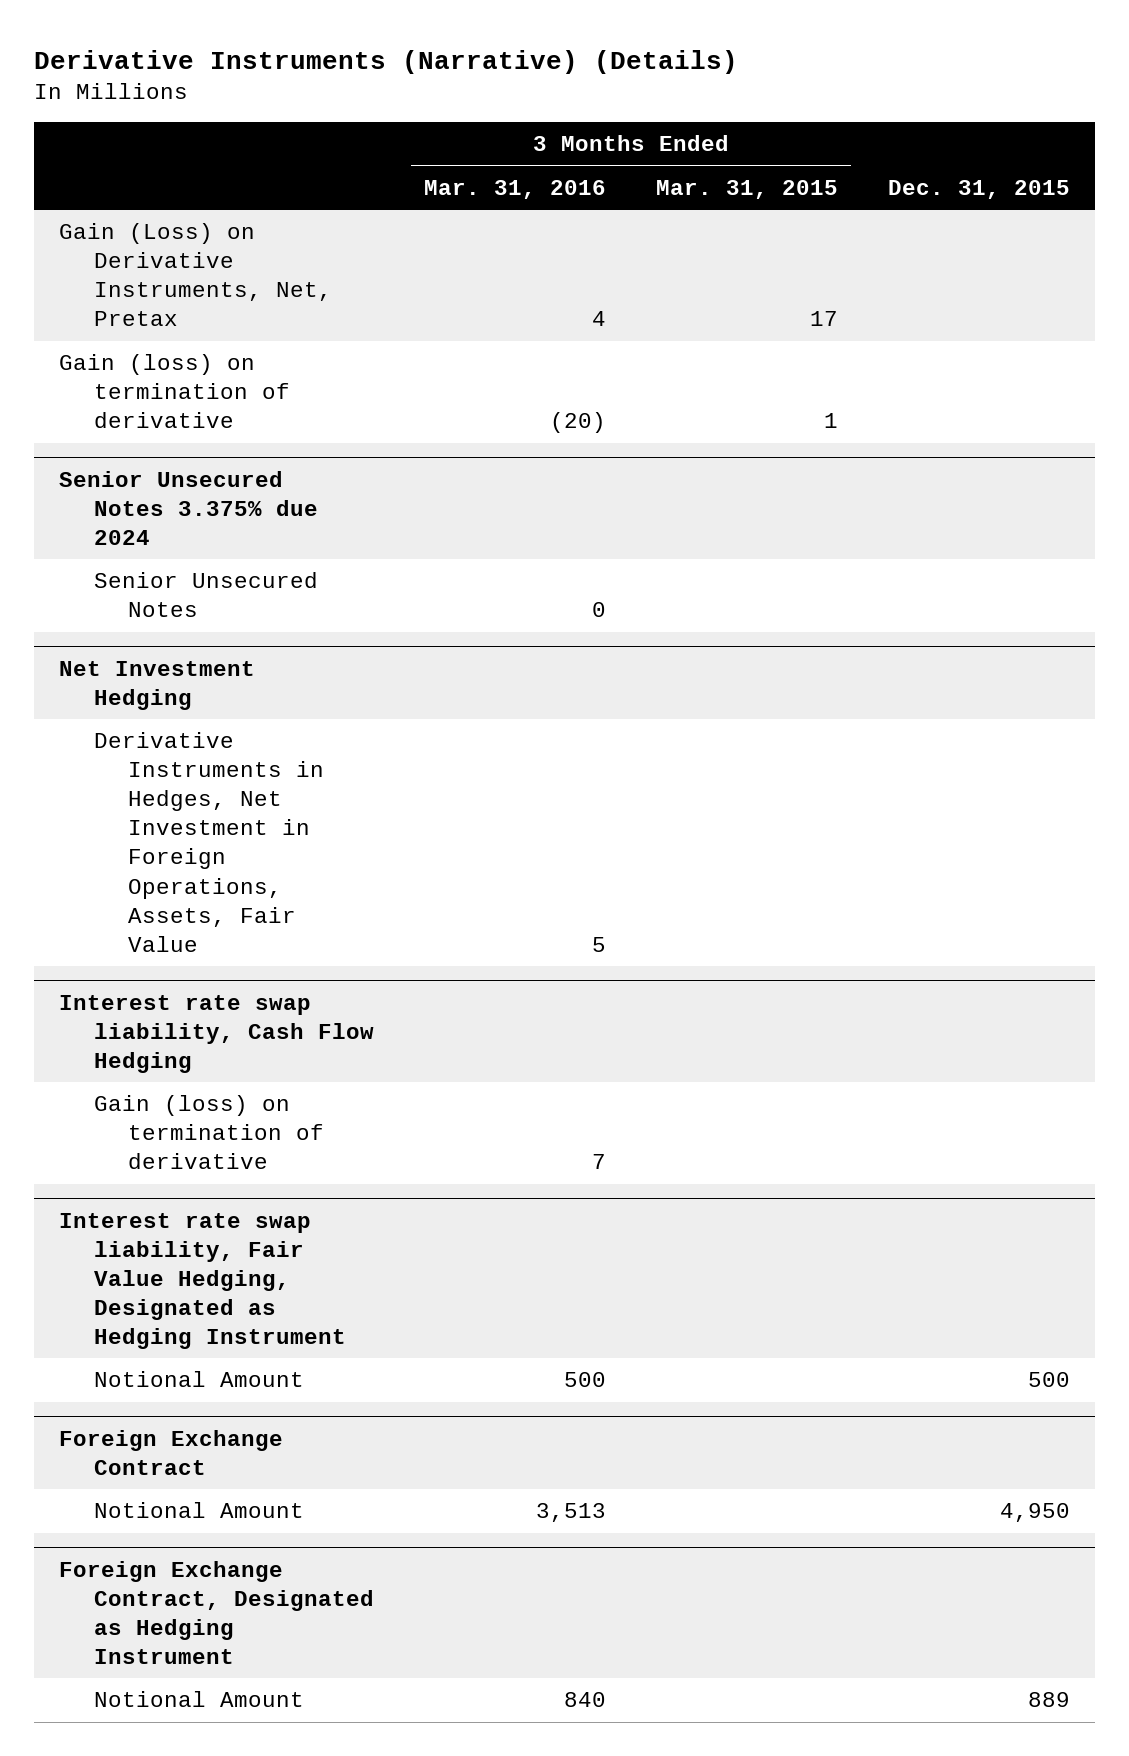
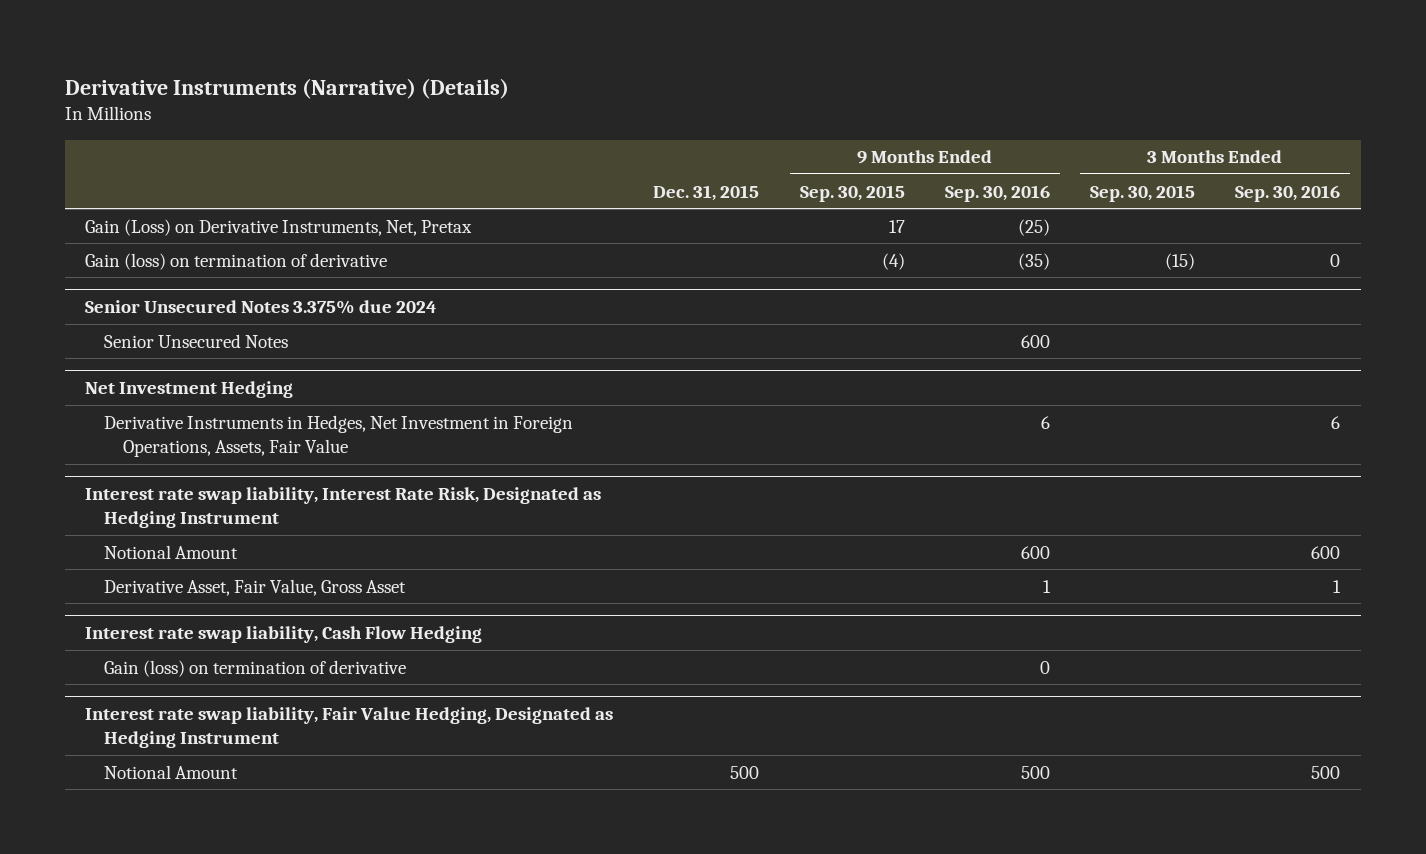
- | 3 Months Ended Mar. 31, 2016 | 3 Months Ended Mar. 31, 2015 | Dec. 31, 2015
+ | Dec. 31, 2015 | 9 Months Ended Sep. 30, 2015 | 9 Months Ended Sep. 30, 2016 | 3 Months Ended Sep. 30, 2015 | 3 Months Ended Sep. 30, 2016
+ Interest rate swap liability, Interest Rate Risk, Designated as Hedging Instrument
+ Notional Amount | | | 600 | | 600
+ Derivative Asset, Fair Value, Gross Asset | | | 1 | | 1
- Foreign Exchange Contract
- Notional Amount | 3,513 | | 4,950
- Foreign Exchange Contract, Designated as Hedging Instrument
- Notional Amount | 840 | | 889

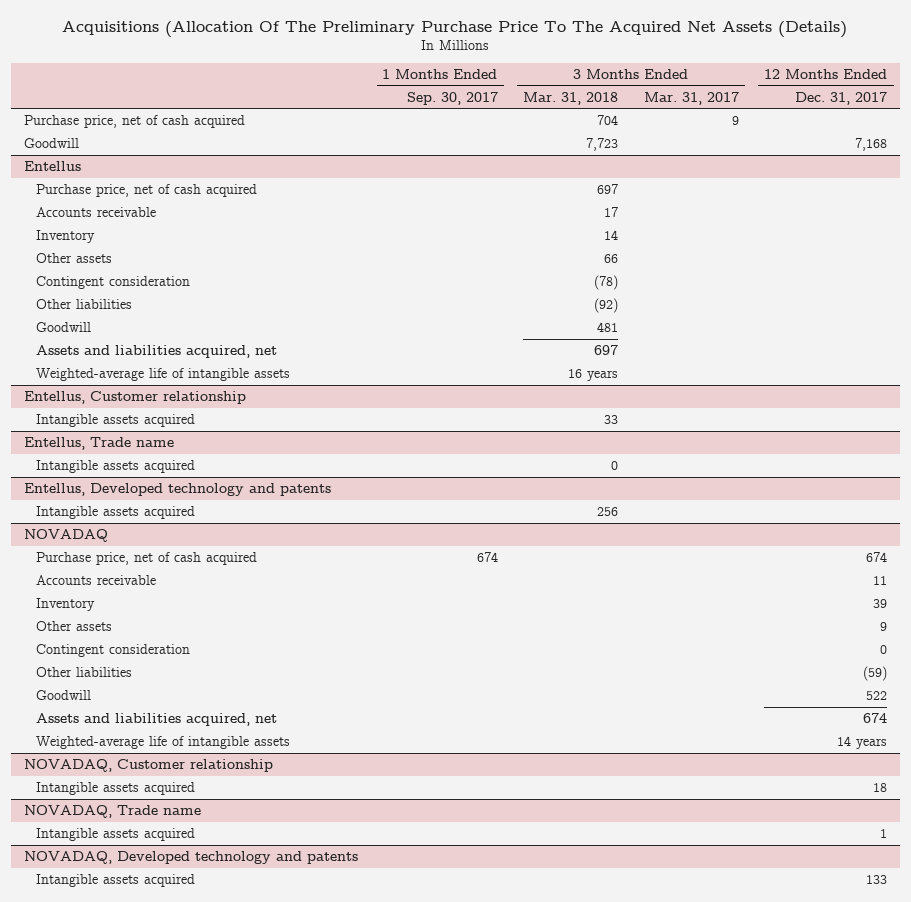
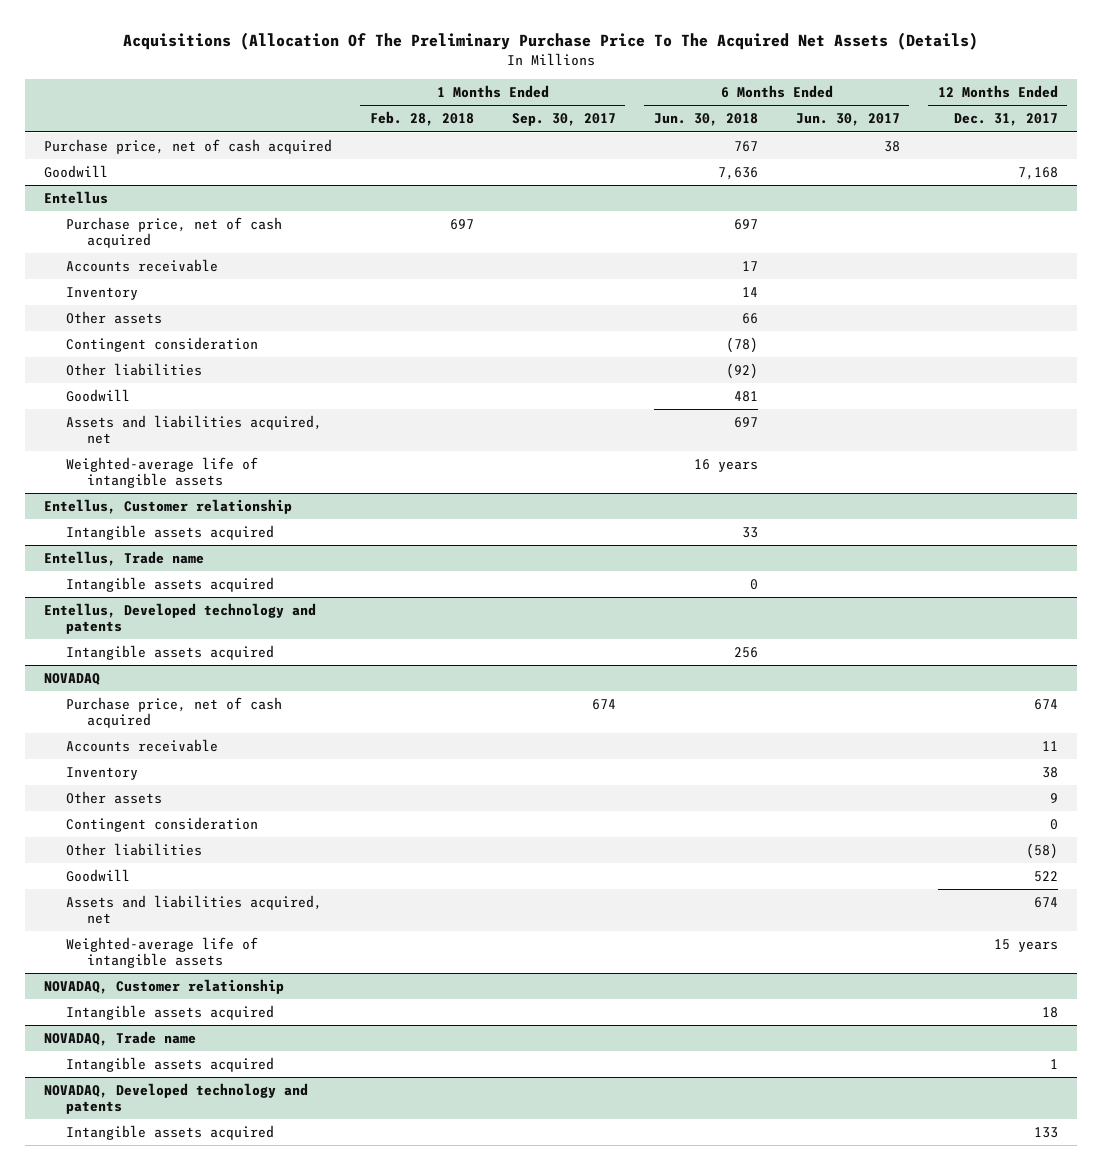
- | 1 Months Ended Sep. 30, 2017 | 3 Months Ended Mar. 31, 2018 | 3 Months Ended Mar. 31, 2017 | 12 Months Ended Dec. 31, 2017
+ | 1 Months Ended Feb. 28, 2018 | 1 Months Ended Sep. 30, 2017 | 6 Months Ended Jun. 30, 2018 | 6 Months Ended Jun. 30, 2017 | 12 Months Ended Dec. 31, 2017
@ NOVADAQ
- Inventory | | | | 39
+ Inventory | | | | | 38
- Other liabilities | | | | (59)
+ Other liabilities | | | | | (58)
- Weighted-average life of intangible assets | | | | 14 years
+ Weighted-average life of intangible assets | | | | | 15 years

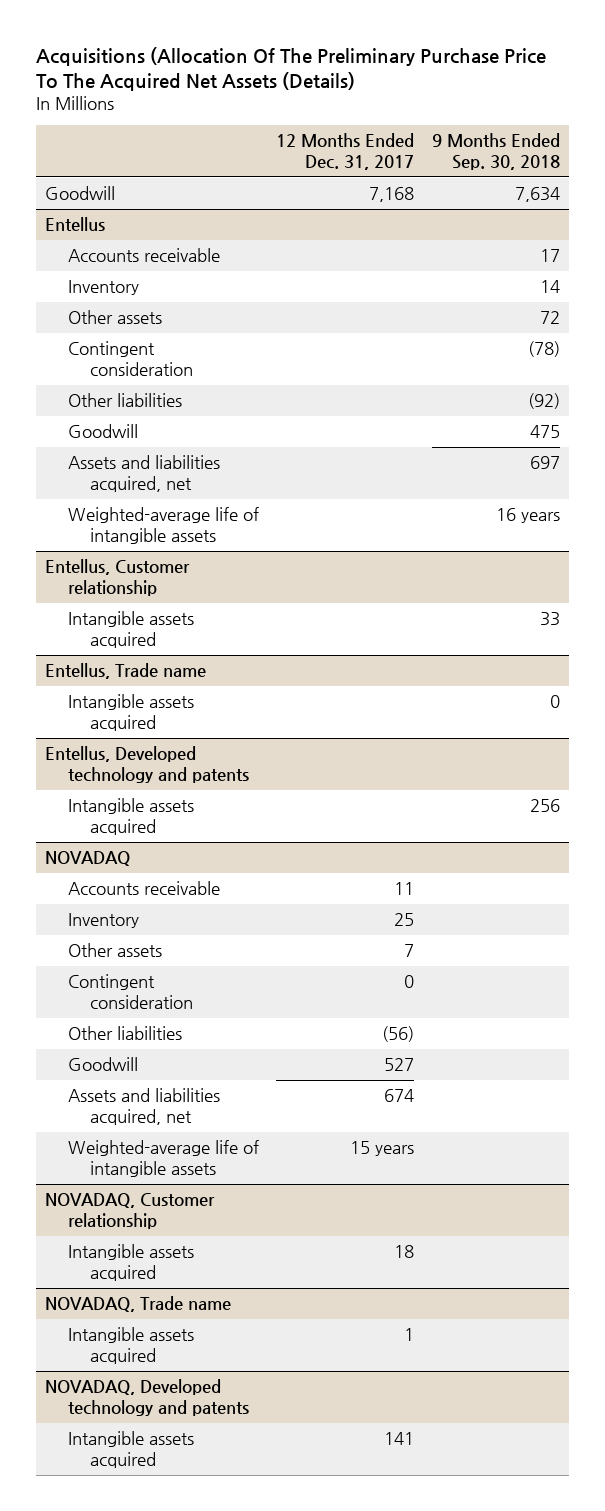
- | 1 Months Ended Feb. 28, 2018 | 1 Months Ended Sep. 30, 2017 | 6 Months Ended Jun. 30, 2018 | 6 Months Ended Jun. 30, 2017 | 12 Months Ended Dec. 31, 2017
+ | 12 Months Ended Dec. 31, 2017 | 9 Months Ended Sep. 30, 2018
- Purchase price, net of cash acquired | | | 767 | 38 |
@ Entellus
- Purchase price, net of cash acquired | 697 | | 697 | |
@ NOVADAQ
- Purchase price, net of cash acquired | | 674 | | | 674
- Inventory | | | | | 38
- Other assets | | | | | 9
+ Inventory | 25 |
+ Other assets | 7 |
- Other liabilities | | | | | (58)
- Goodwill | | | | | 522
+ Other liabilities | (56) |
+ Goodwill | 527 |
@ NOVADAQ, Developed technology and patents
- Intangible assets acquired | | | | | 133
+ Intangible assets acquired | 141 |

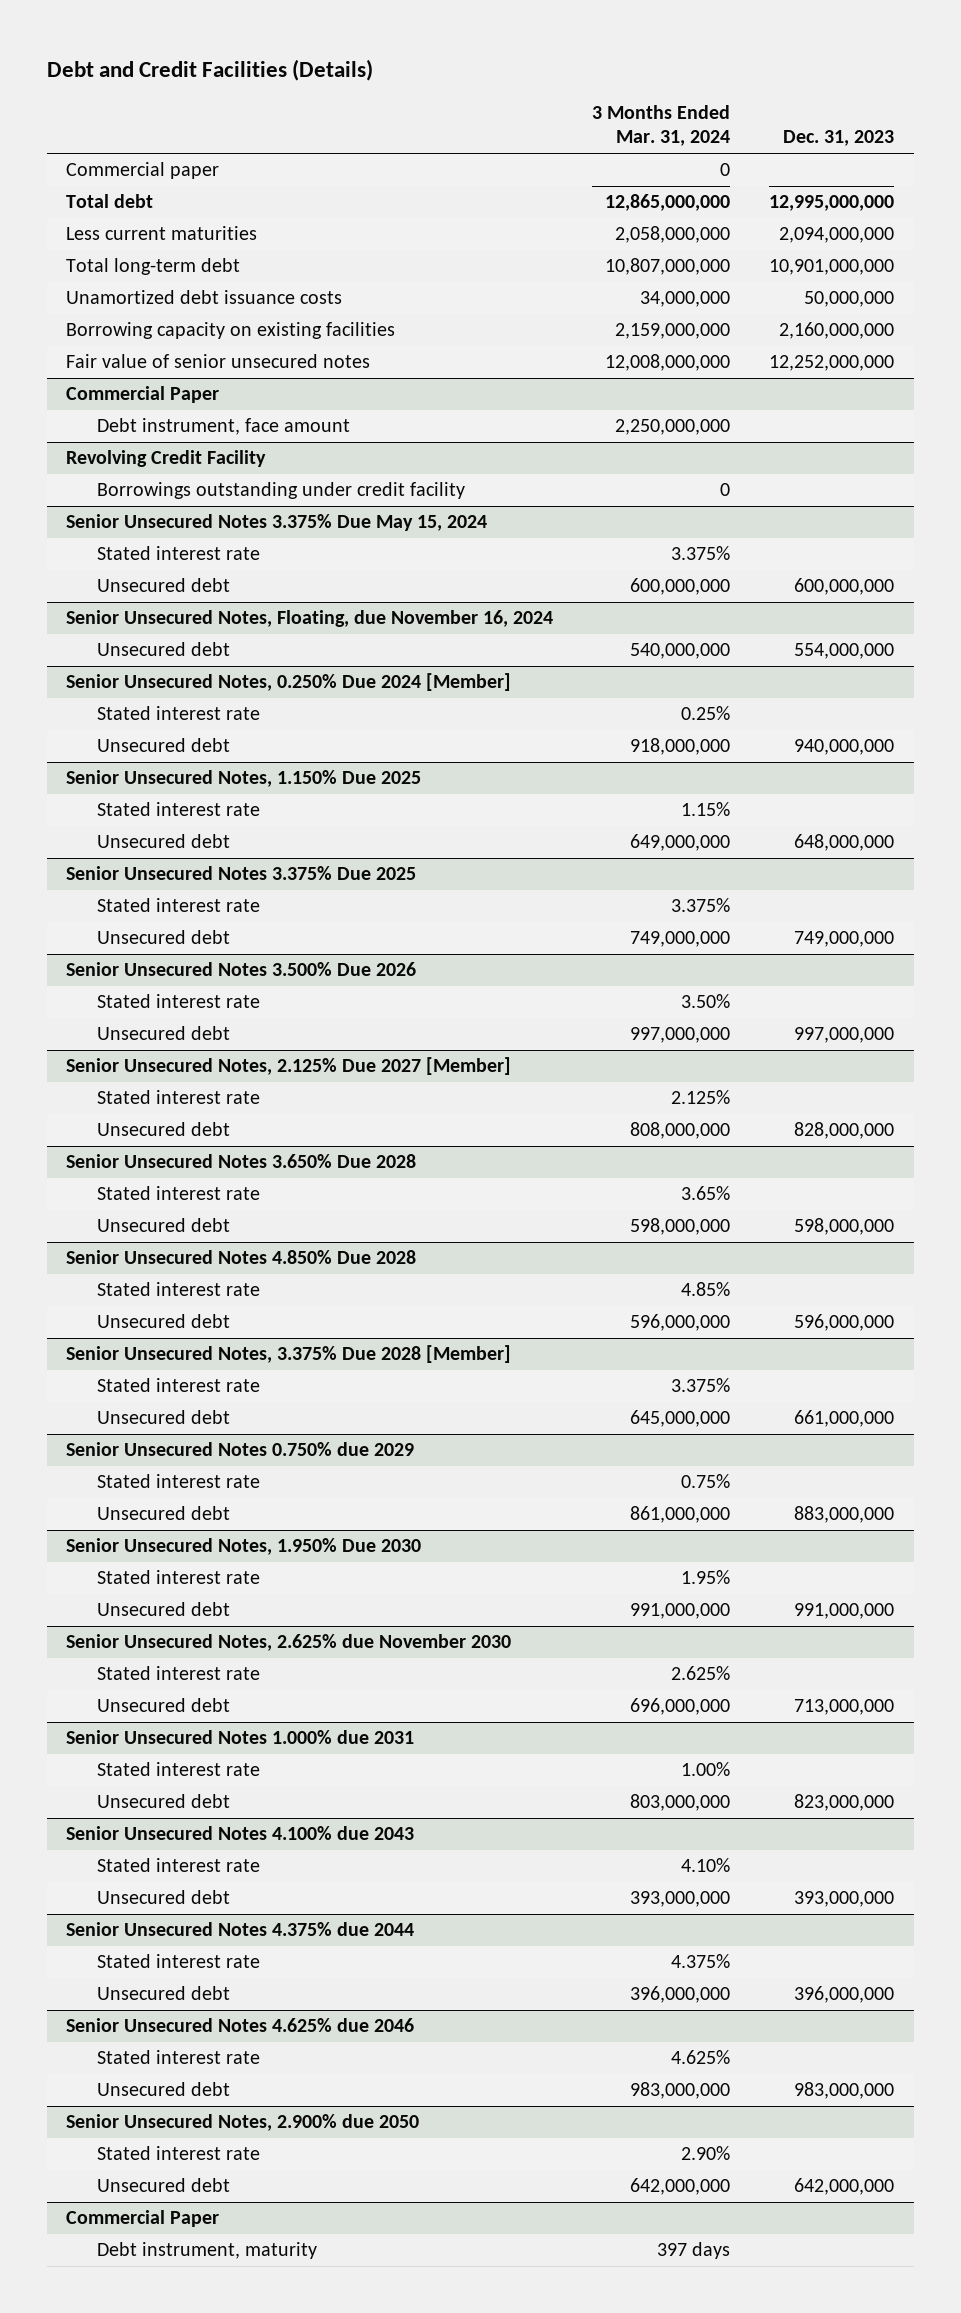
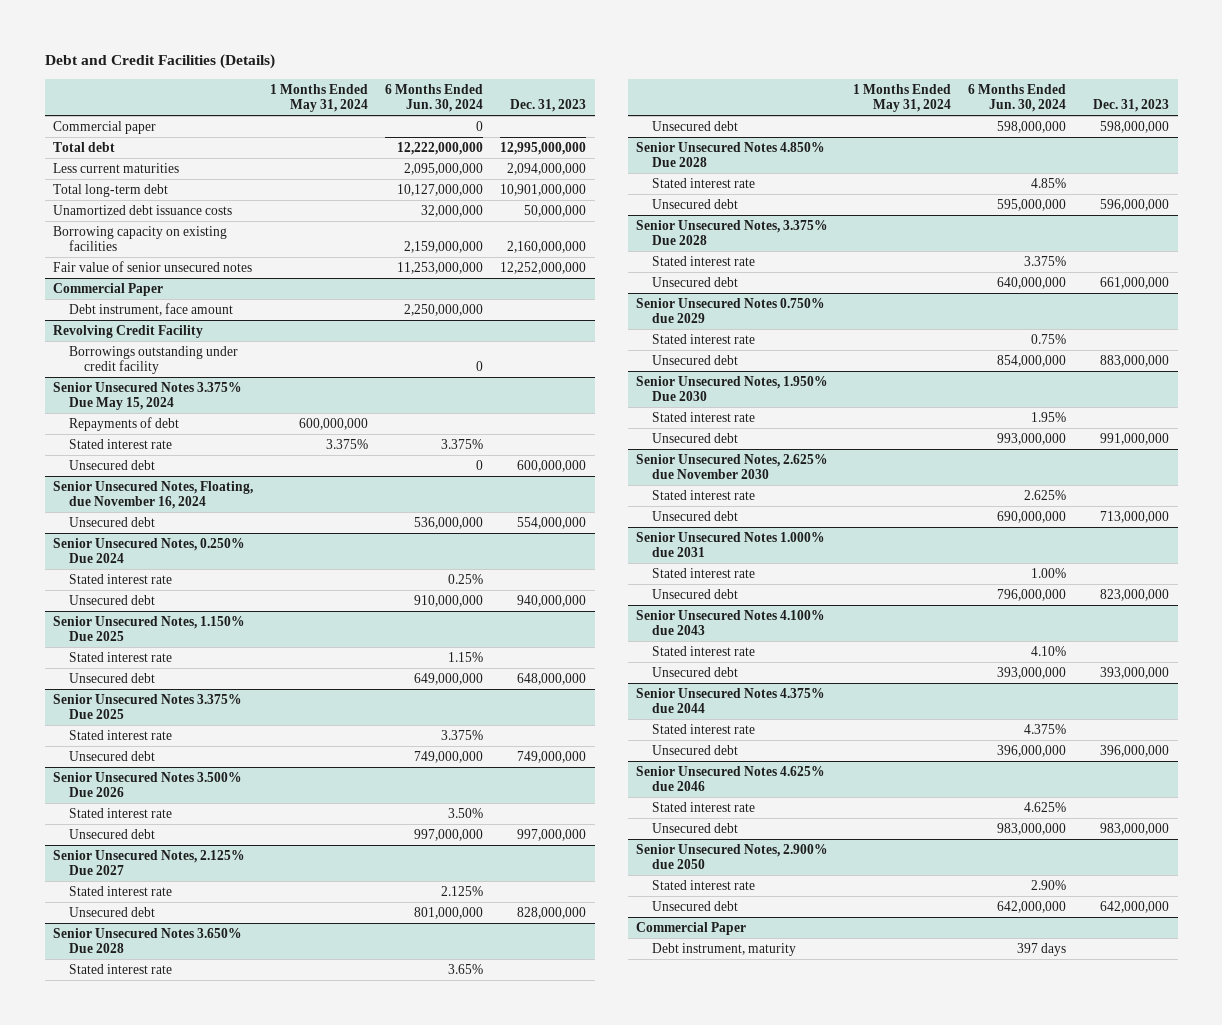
- | 3 Months Ended Mar. 31, 2024 | Dec. 31, 2023
+ | 1 Months Ended May 31, 2024 | 6 Months Ended Jun. 30, 2024 | Dec. 31, 2023
@ Senior Unsecured Notes 3.375% Due May 15, 2024
+ Repayments of debt | 600,000,000 | |
- Senior Unsecured Notes, 0.250% Due 2024 [Member]
+ Senior Unsecured Notes, 0.250% Due 2024
- Senior Unsecured Notes, 2.125% Due 2027 [Member]
+ Senior Unsecured Notes, 2.125% Due 2027
- Senior Unsecured Notes, 3.375% Due 2028 [Member]
+ Senior Unsecured Notes, 3.375% Due 2028

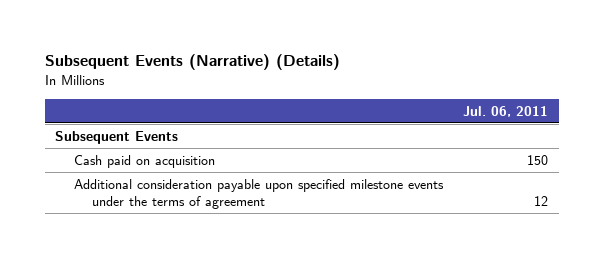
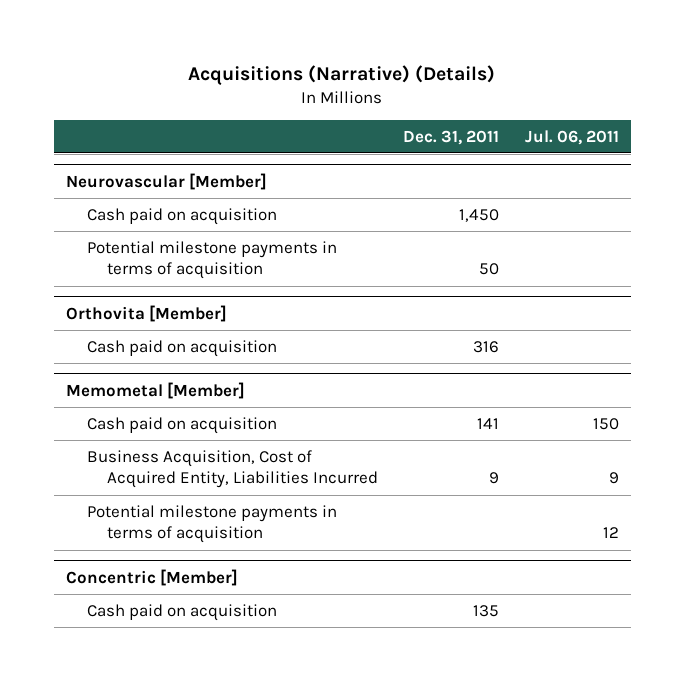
- Subsequent Events (Narrative) (Details)
+ Acquisitions (Narrative) (Details)
- | Jul. 06, 2011
+ | Dec. 31, 2011 | Jul. 06, 2011
- Subsequent Events
+ Neurovascular [Member]
+ Cash paid on acquisition | 1,450 |
+ Potential milestone payments in terms of acquisition | 50 |
+ Orthovita [Member]
+ Cash paid on acquisition | 316 |
+ Memometal [Member]
- Additional consideration payable upon specified milestone events under the terms of agreement | 12
+ Business Acquisition, Cost of Acquired Entity, Liabilities Incurred | 9 | 9
+ Potential milestone payments in terms of acquisition | | 12
+ Concentric [Member]
+ Cash paid on acquisition | 135 |

